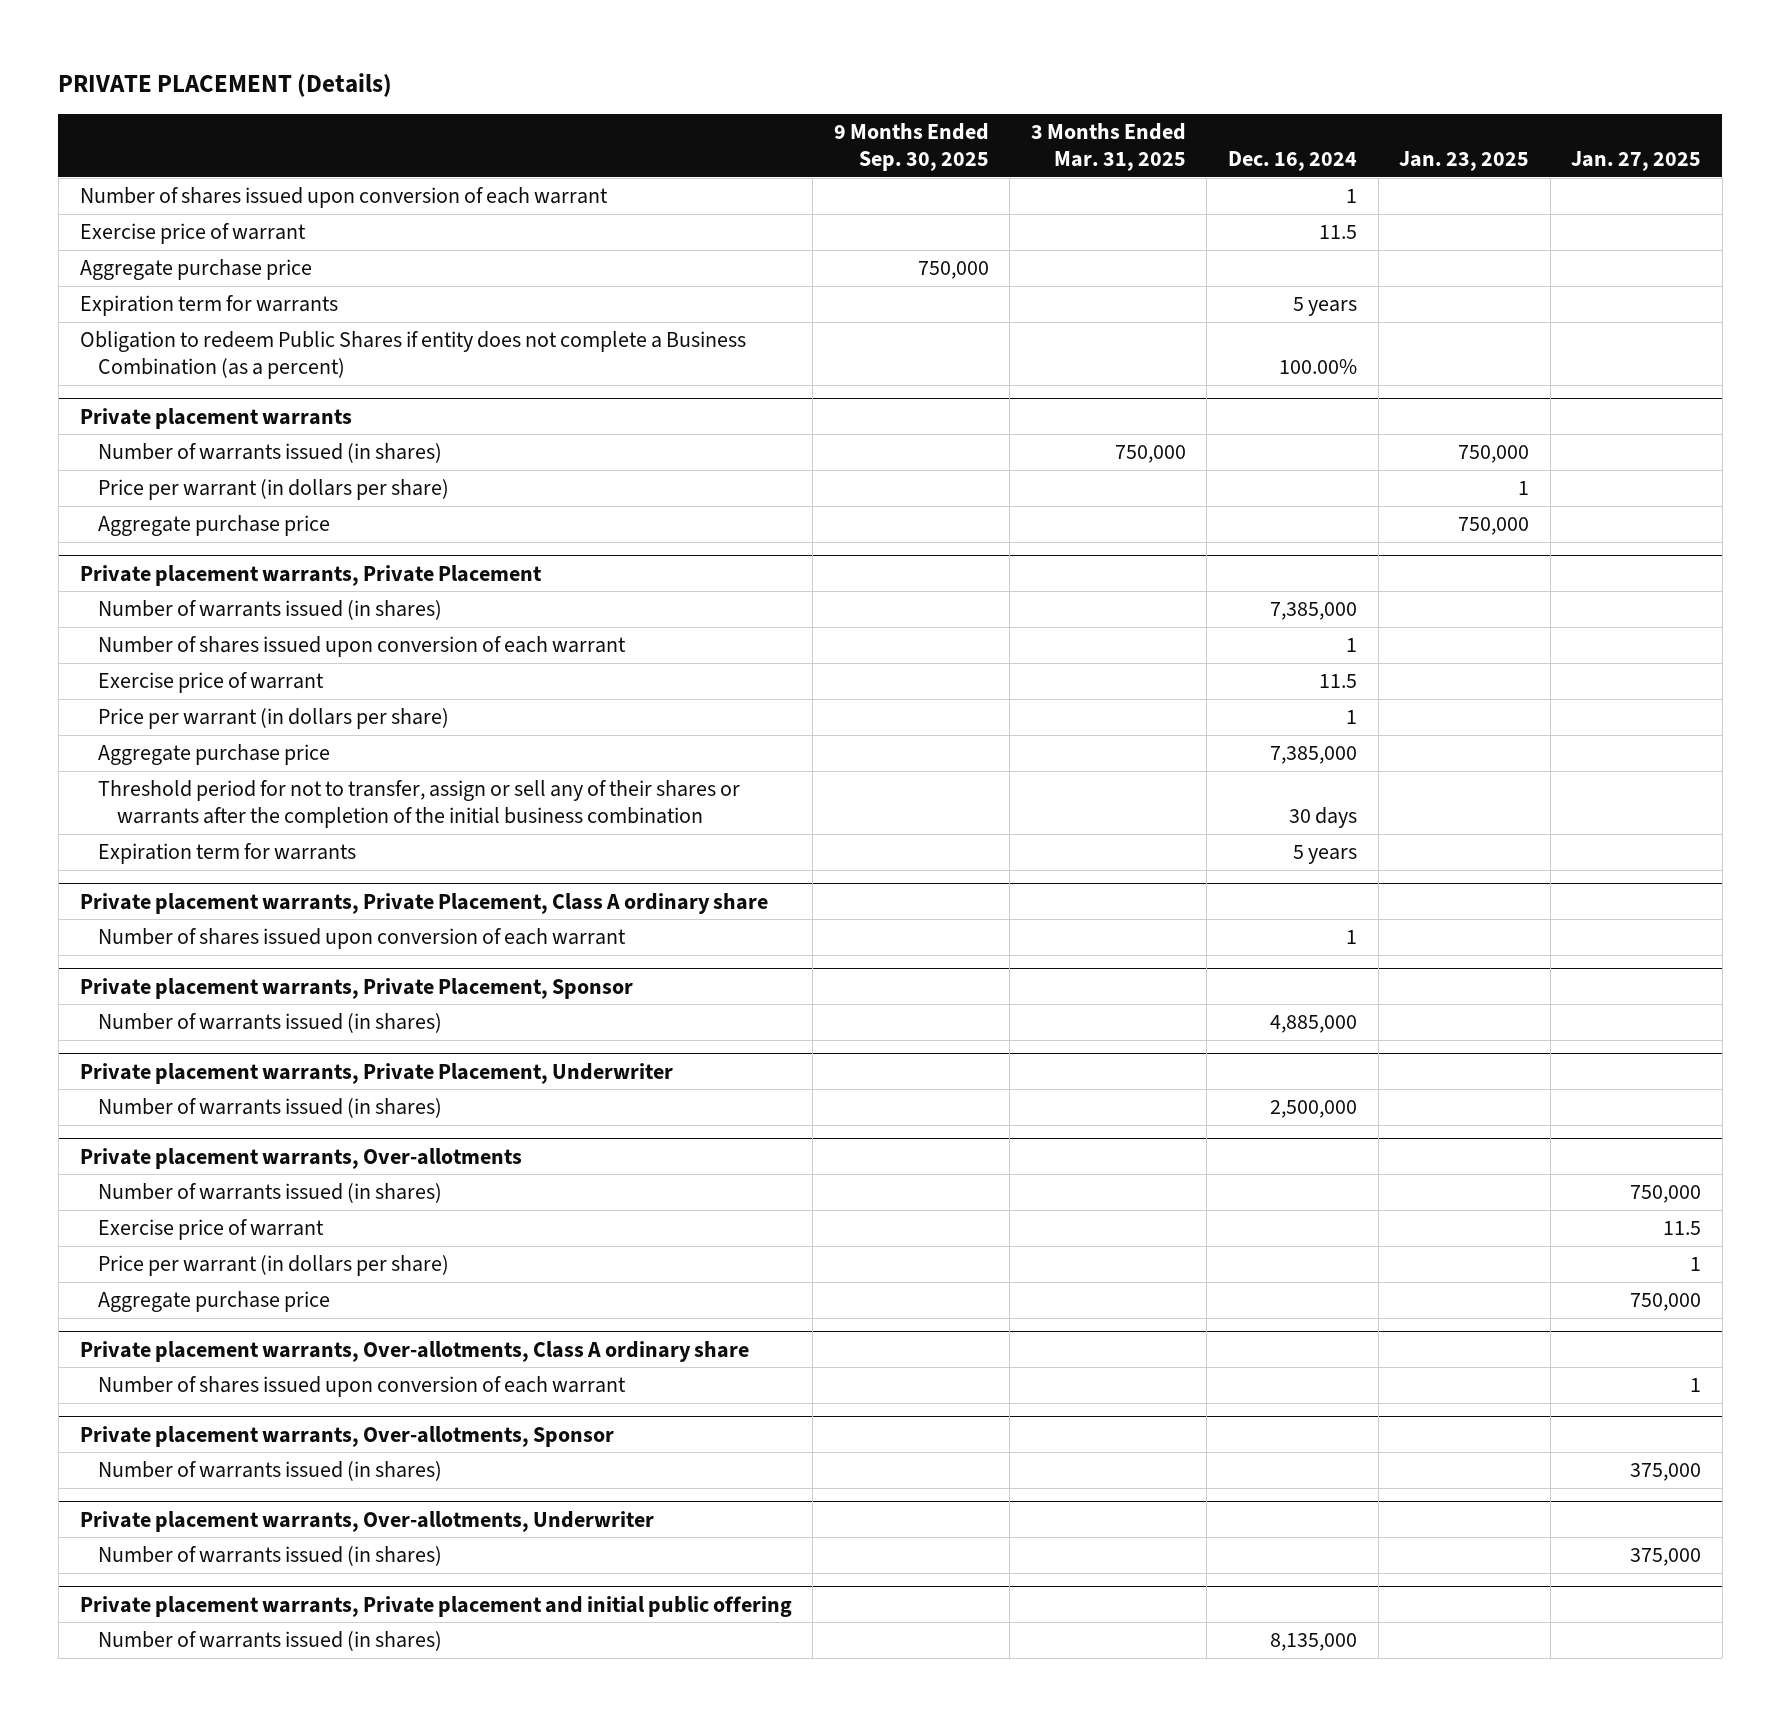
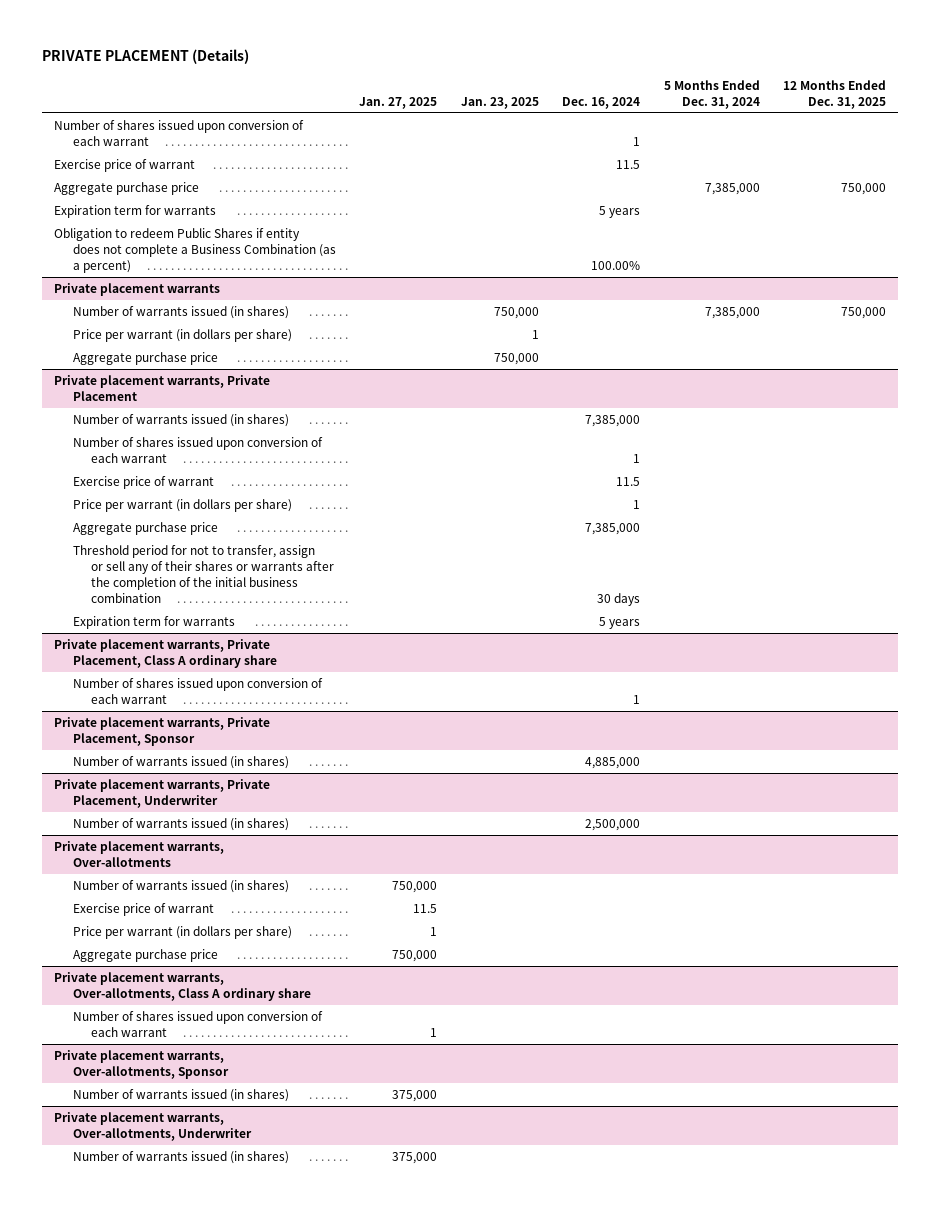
- | 9 Months Ended Sep. 30, 2025 | 3 Months Ended Mar. 31, 2025 | Dec. 16, 2024 | Jan. 23, 2025 | Jan. 27, 2025
+ | Jan. 27, 2025 | Jan. 23, 2025 | Dec. 16, 2024 | 5 Months Ended Dec. 31, 2024 | 12 Months Ended Dec. 31, 2025
- Private placement warrants, Private placement and initial public offering
- Number of warrants issued (in shares) | | | 8,135,000 | |

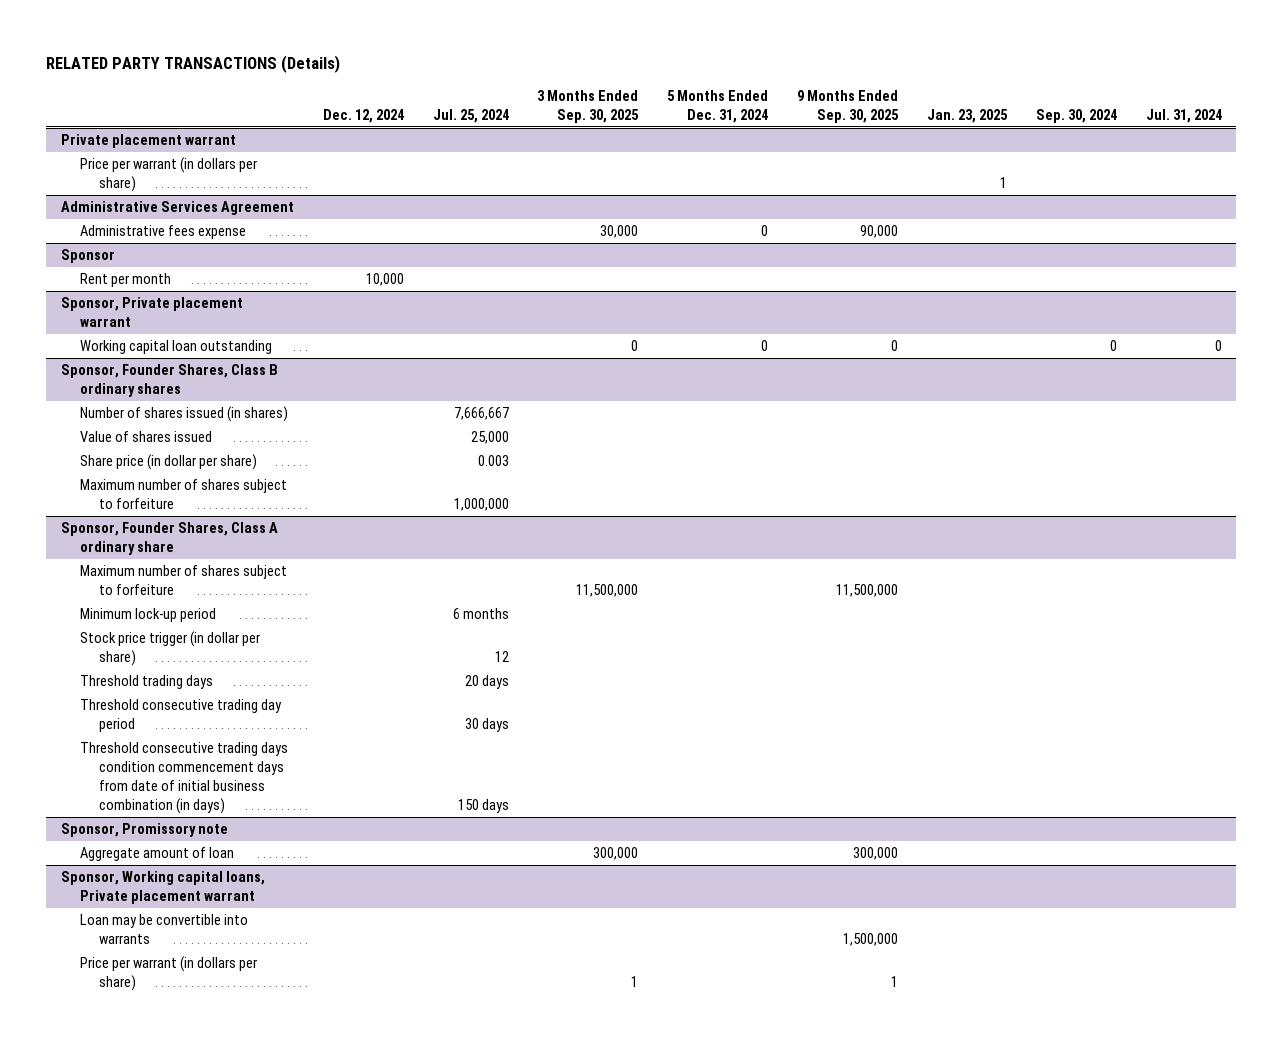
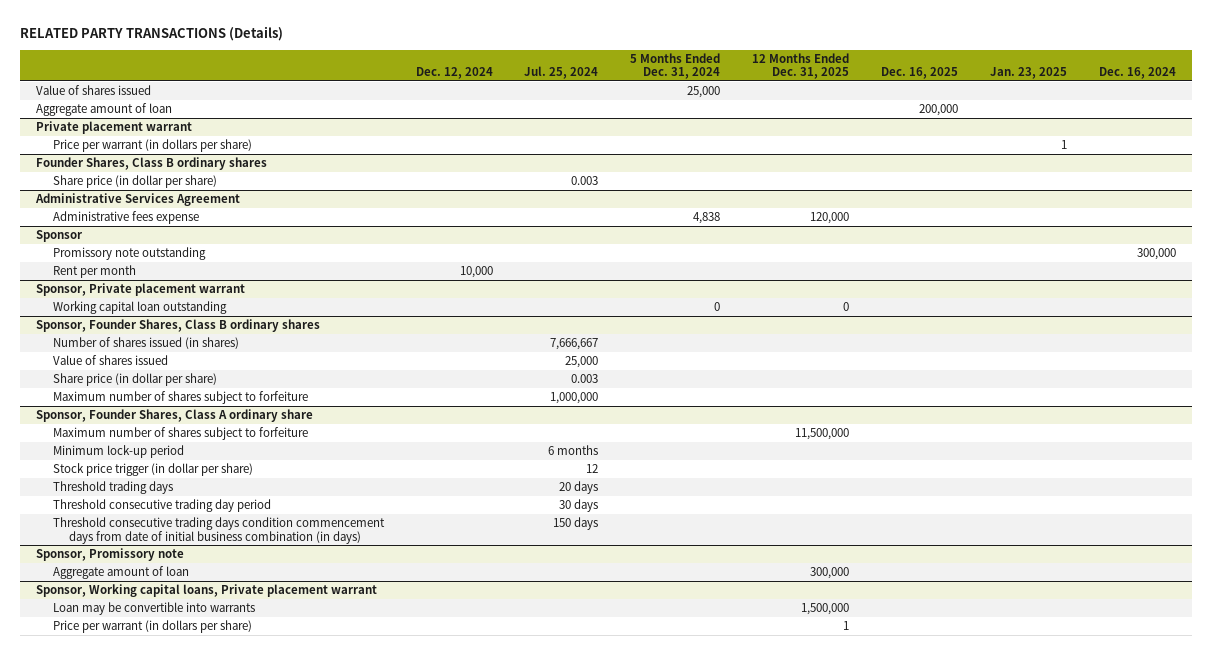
- | Dec. 12, 2024 | Jul. 25, 2024 | 3 Months Ended Sep. 30, 2025 | 5 Months Ended Dec. 31, 2024 | 9 Months Ended Sep. 30, 2025 | Jan. 23, 2025 | Sep. 30, 2024 | Jul. 31, 2024
+ | Dec. 12, 2024 | Jul. 25, 2024 | 5 Months Ended Dec. 31, 2024 | 12 Months Ended Dec. 31, 2025 | Dec. 16, 2025 | Jan. 23, 2025 | Dec. 16, 2024
+ Value of shares issued | | | 25,000 | | | |
+ Aggregate amount of loan | | | | | 200,000 | |
+ Founder Shares, Class B ordinary shares
+ Share price (in dollar per share) | | 0.003 | | | | |
@ Administrative Services Agreement
- Administrative fees expense | | | 30,000 | 0 | 90,000 | | |
+ Administrative fees expense | | | 4,838 | 120,000 | | |
@ Sponsor
+ Promissory note outstanding | | | | | | | 300,000

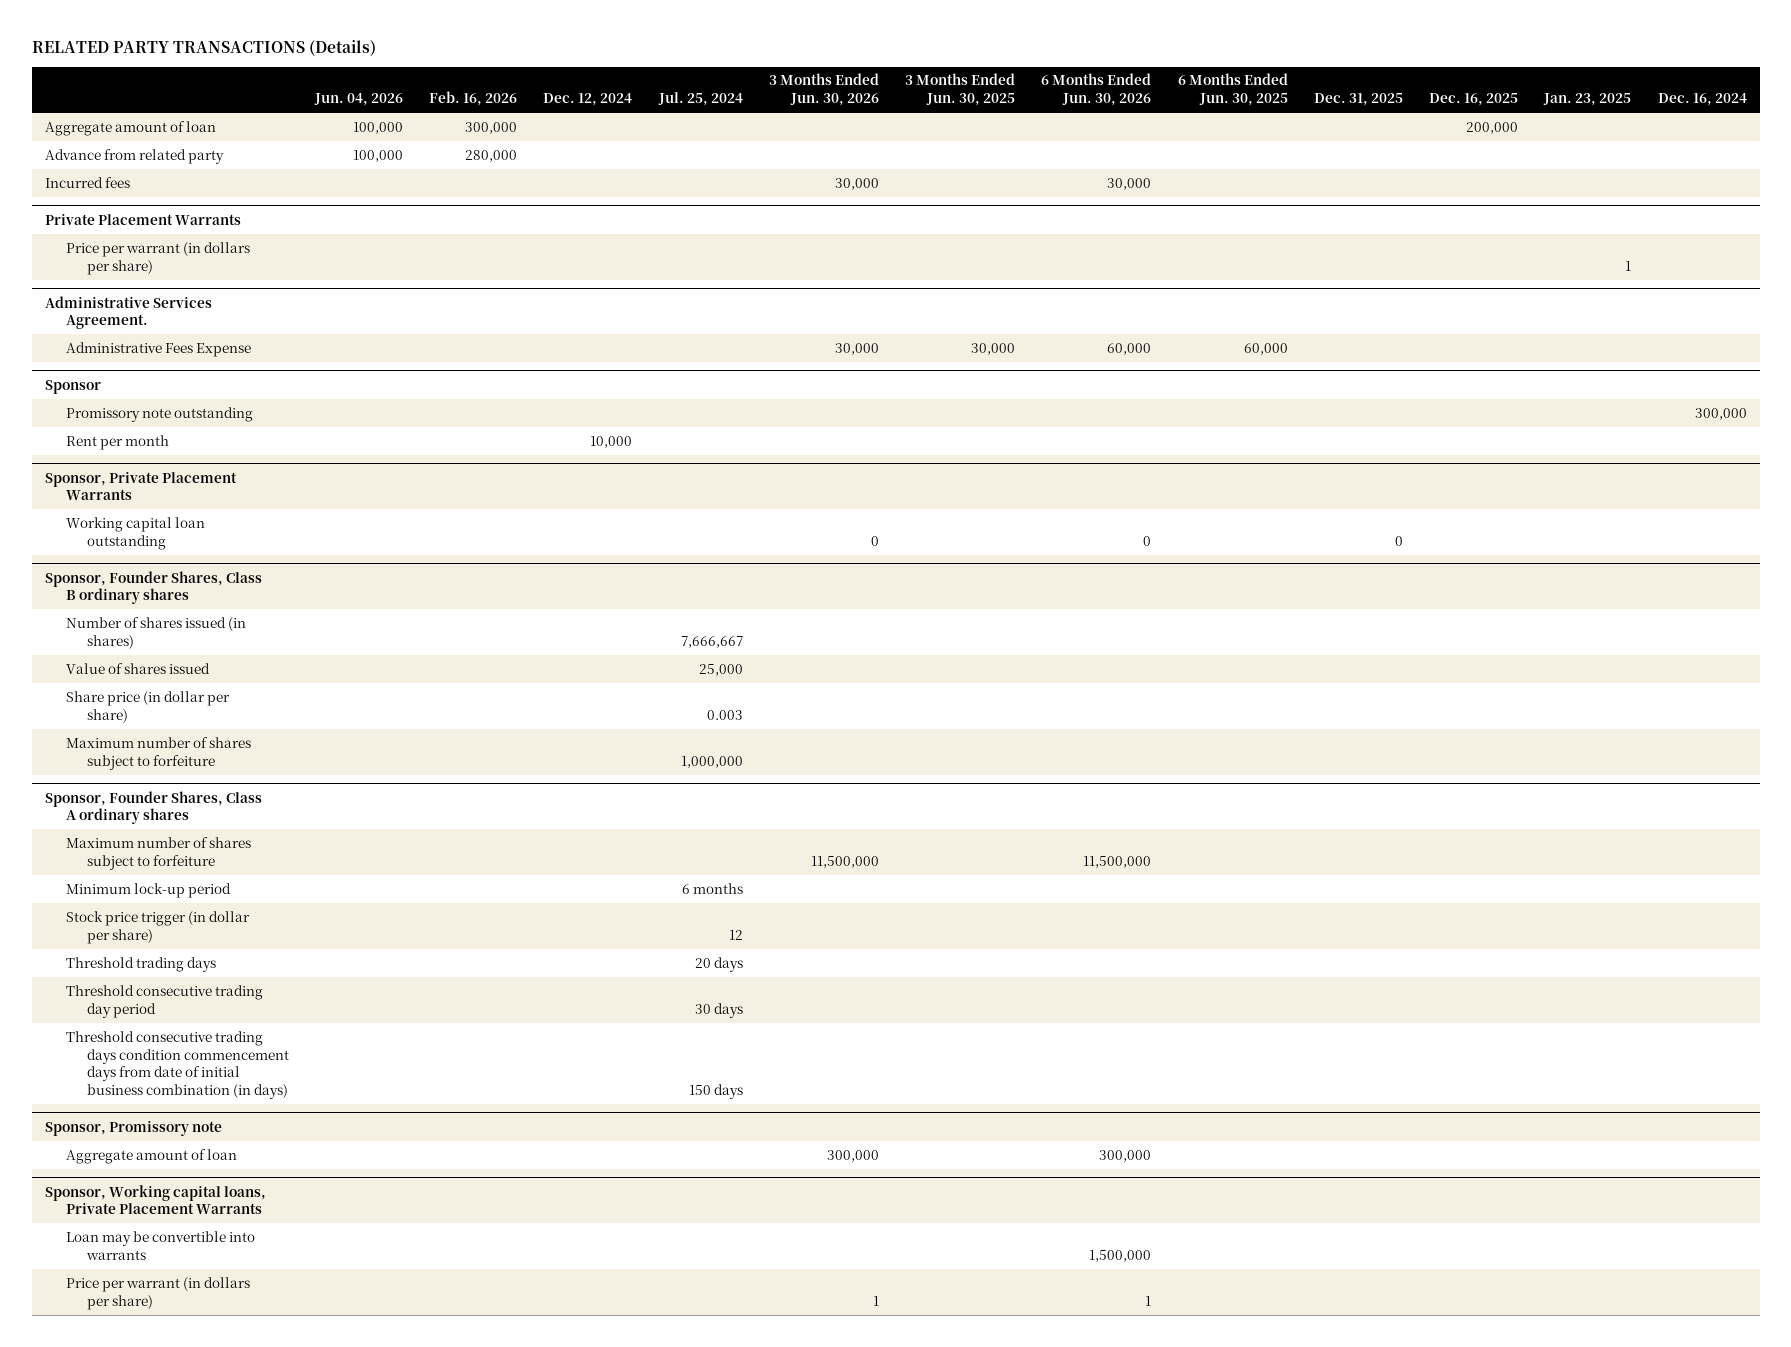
- | Dec. 12, 2024 | Jul. 25, 2024 | 5 Months Ended Dec. 31, 2024 | 12 Months Ended Dec. 31, 2025 | Dec. 16, 2025 | Jan. 23, 2025 | Dec. 16, 2024
+ | Jun. 04, 2026 | Feb. 16, 2026 | Dec. 12, 2024 | Jul. 25, 2024 | 3 Months Ended Jun. 30, 2026 | 3 Months Ended Jun. 30, 2025 | 6 Months Ended Jun. 30, 2026 | 6 Months Ended Jun. 30, 2025 | Dec. 31, 2025 | Dec. 16, 2025 | Jan. 23, 2025 | Dec. 16, 2024
- Value of shares issued | | | 25,000 | | | |
- Private placement warrant
+ Advance from related party | 100,000 | 280,000 | | | | | | | | | |
+ Incurred fees | | | | | 30,000 | | 30,000 | | | | |
+ Private Placement Warrants
- Founder Shares, Class B ordinary shares
- Share price (in dollar per share) | | 0.003 | | | | |
- Administrative Services Agreement
- Administrative fees expense | | | 4,838 | 120,000 | | |
+ Administrative Services Agreement.
+ Administrative Fees Expense | | | | | 30,000 | 30,000 | 60,000 | 60,000 | | | |
- Sponsor, Private placement warrant
+ Sponsor, Private Placement Warrants
- Sponsor, Founder Shares, Class A ordinary share
+ Sponsor, Founder Shares, Class A ordinary shares
- Sponsor, Working capital loans, Private placement warrant
+ Sponsor, Working capital loans, Private Placement Warrants

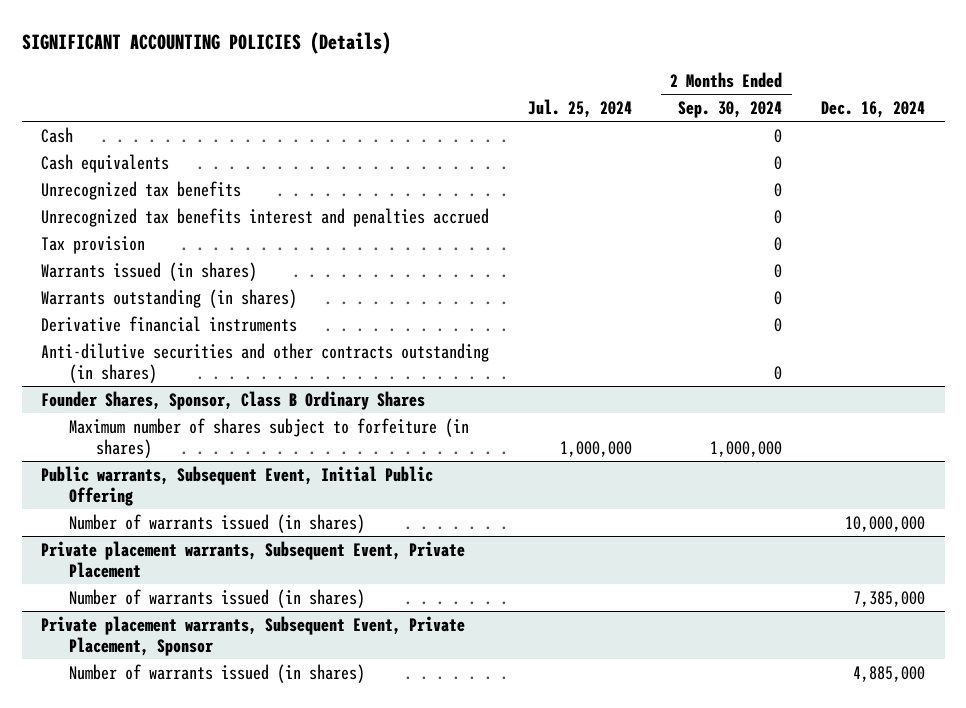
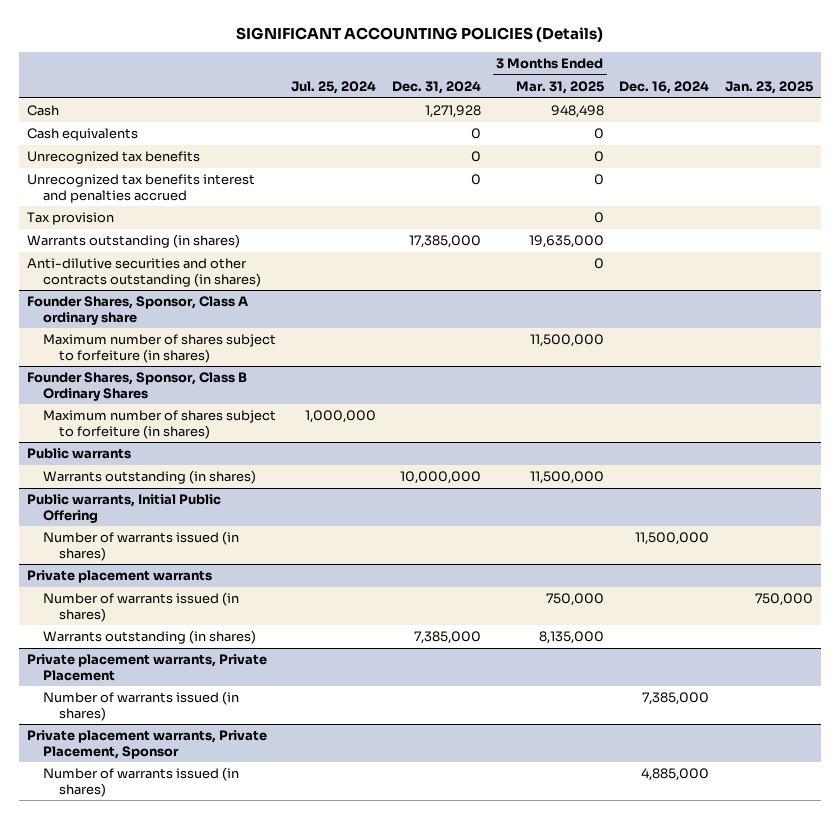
- | Jul. 25, 2024 | 2 Months Ended Sep. 30, 2024 | Dec. 16, 2024
+ | Jul. 25, 2024 | Dec. 31, 2024 | 3 Months Ended Mar. 31, 2025 | Dec. 16, 2024 | Jan. 23, 2025
- Warrants issued (in shares) | | 0 |
- Derivative financial instruments | | 0 |
+ Founder Shares, Sponsor, Class A ordinary share
+ Maximum number of shares subject to forfeiture (in shares) | | | 11,500,000 | |
- Public warrants, Subsequent Event, Initial Public Offering
- Number of warrants issued (in shares) | | | 10,000,000
- Private placement warrants, Subsequent Event, Private Placement
+ Public warrants
+ Warrants outstanding (in shares) | | 10,000,000 | 11,500,000 | |
+ Public warrants, Initial Public Offering
+ Number of warrants issued (in shares) | | | | 11,500,000 |
+ Private placement warrants
+ Number of warrants issued (in shares) | | | 750,000 | | 750,000
+ Warrants outstanding (in shares) | | 7,385,000 | 8,135,000 | |
+ Private placement warrants, Private Placement
- Private placement warrants, Subsequent Event, Private Placement, Sponsor
+ Private placement warrants, Private Placement, Sponsor

